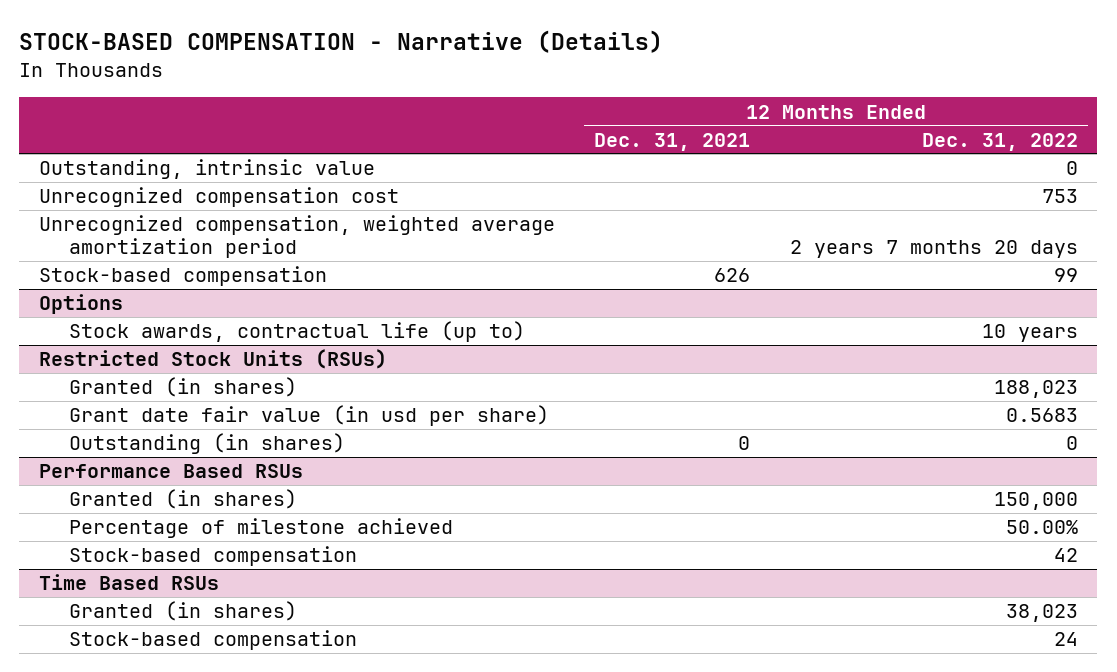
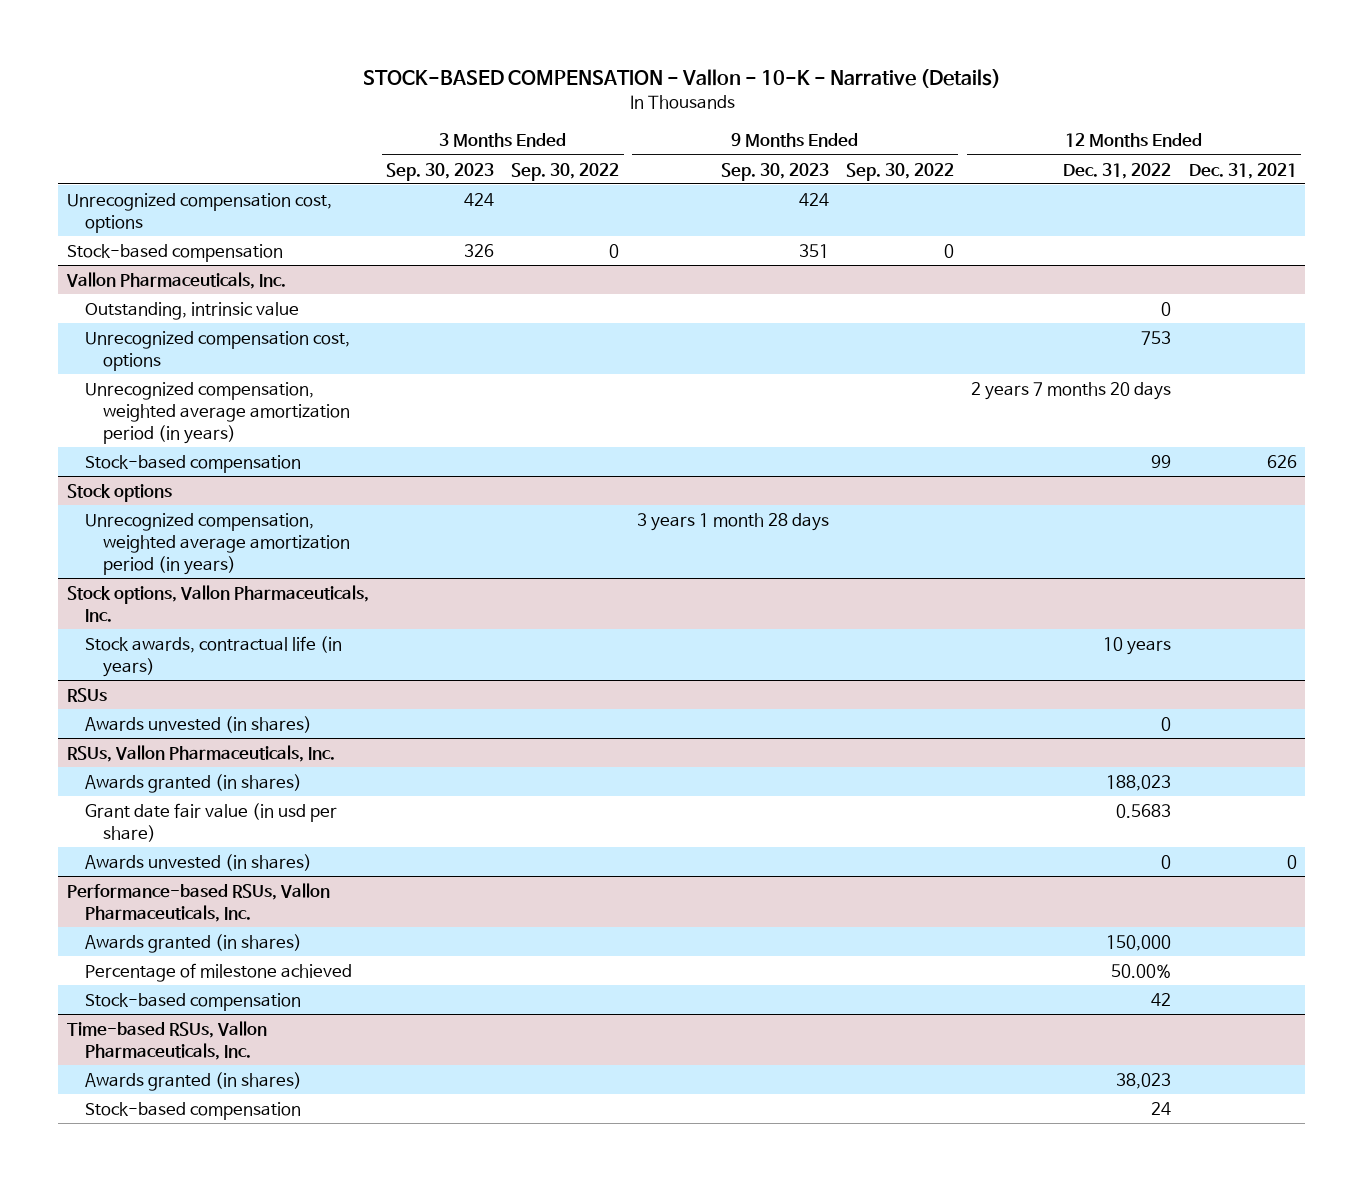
- STOCK-BASED COMPENSATION - Narrative (Details)
+ STOCK-BASED COMPENSATION - Vallon - 10-K - Narrative (Details)
- | 12 Months Ended Dec. 31, 2021 | 12 Months Ended Dec. 31, 2022
+ | 3 Months Ended Sep. 30, 2023 | 3 Months Ended Sep. 30, 2022 | 9 Months Ended Sep. 30, 2023 | 9 Months Ended Sep. 30, 2022 | 12 Months Ended Dec. 31, 2022 | 12 Months Ended Dec. 31, 2021
+ Unrecognized compensation cost, options | 424 | | 424 | | |
+ Stock-based compensation | 326 | 0 | 351 | 0 | |
+ Vallon Pharmaceuticals, Inc.
- Unrecognized compensation cost | | 753
- Unrecognized compensation, weighted average amortization period | | 2 years 7 months 20 days
+ Unrecognized compensation cost, options | | | | | 753 |
+ Unrecognized compensation, weighted average amortization period (in years) | | | | | 2 years 7 months 20 days |
- Options
- Stock awards, contractual life (up to) | | 10 years
- Restricted Stock Units (RSUs)
- Granted (in shares) | | 188,023
+ Stock options
+ Unrecognized compensation, weighted average amortization period (in years) | | | 3 years 1 month 28 days | | |
+ Stock options, Vallon Pharmaceuticals, Inc.
+ Stock awards, contractual life (in years) | | | | | 10 years |
+ RSUs
+ Awards unvested (in shares) | | | | | 0 |
+ RSUs, Vallon Pharmaceuticals, Inc.
+ Awards granted (in shares) | | | | | 188,023 |
- Outstanding (in shares) | 0 | 0
- Performance Based RSUs
- Granted (in shares) | | 150,000
+ Awards unvested (in shares) | | | | | 0 | 0
+ Performance-based RSUs, Vallon Pharmaceuticals, Inc.
+ Awards granted (in shares) | | | | | 150,000 |
- Time Based RSUs
- Granted (in shares) | | 38,023
+ Time-based RSUs, Vallon Pharmaceuticals, Inc.
+ Awards granted (in shares) | | | | | 38,023 |

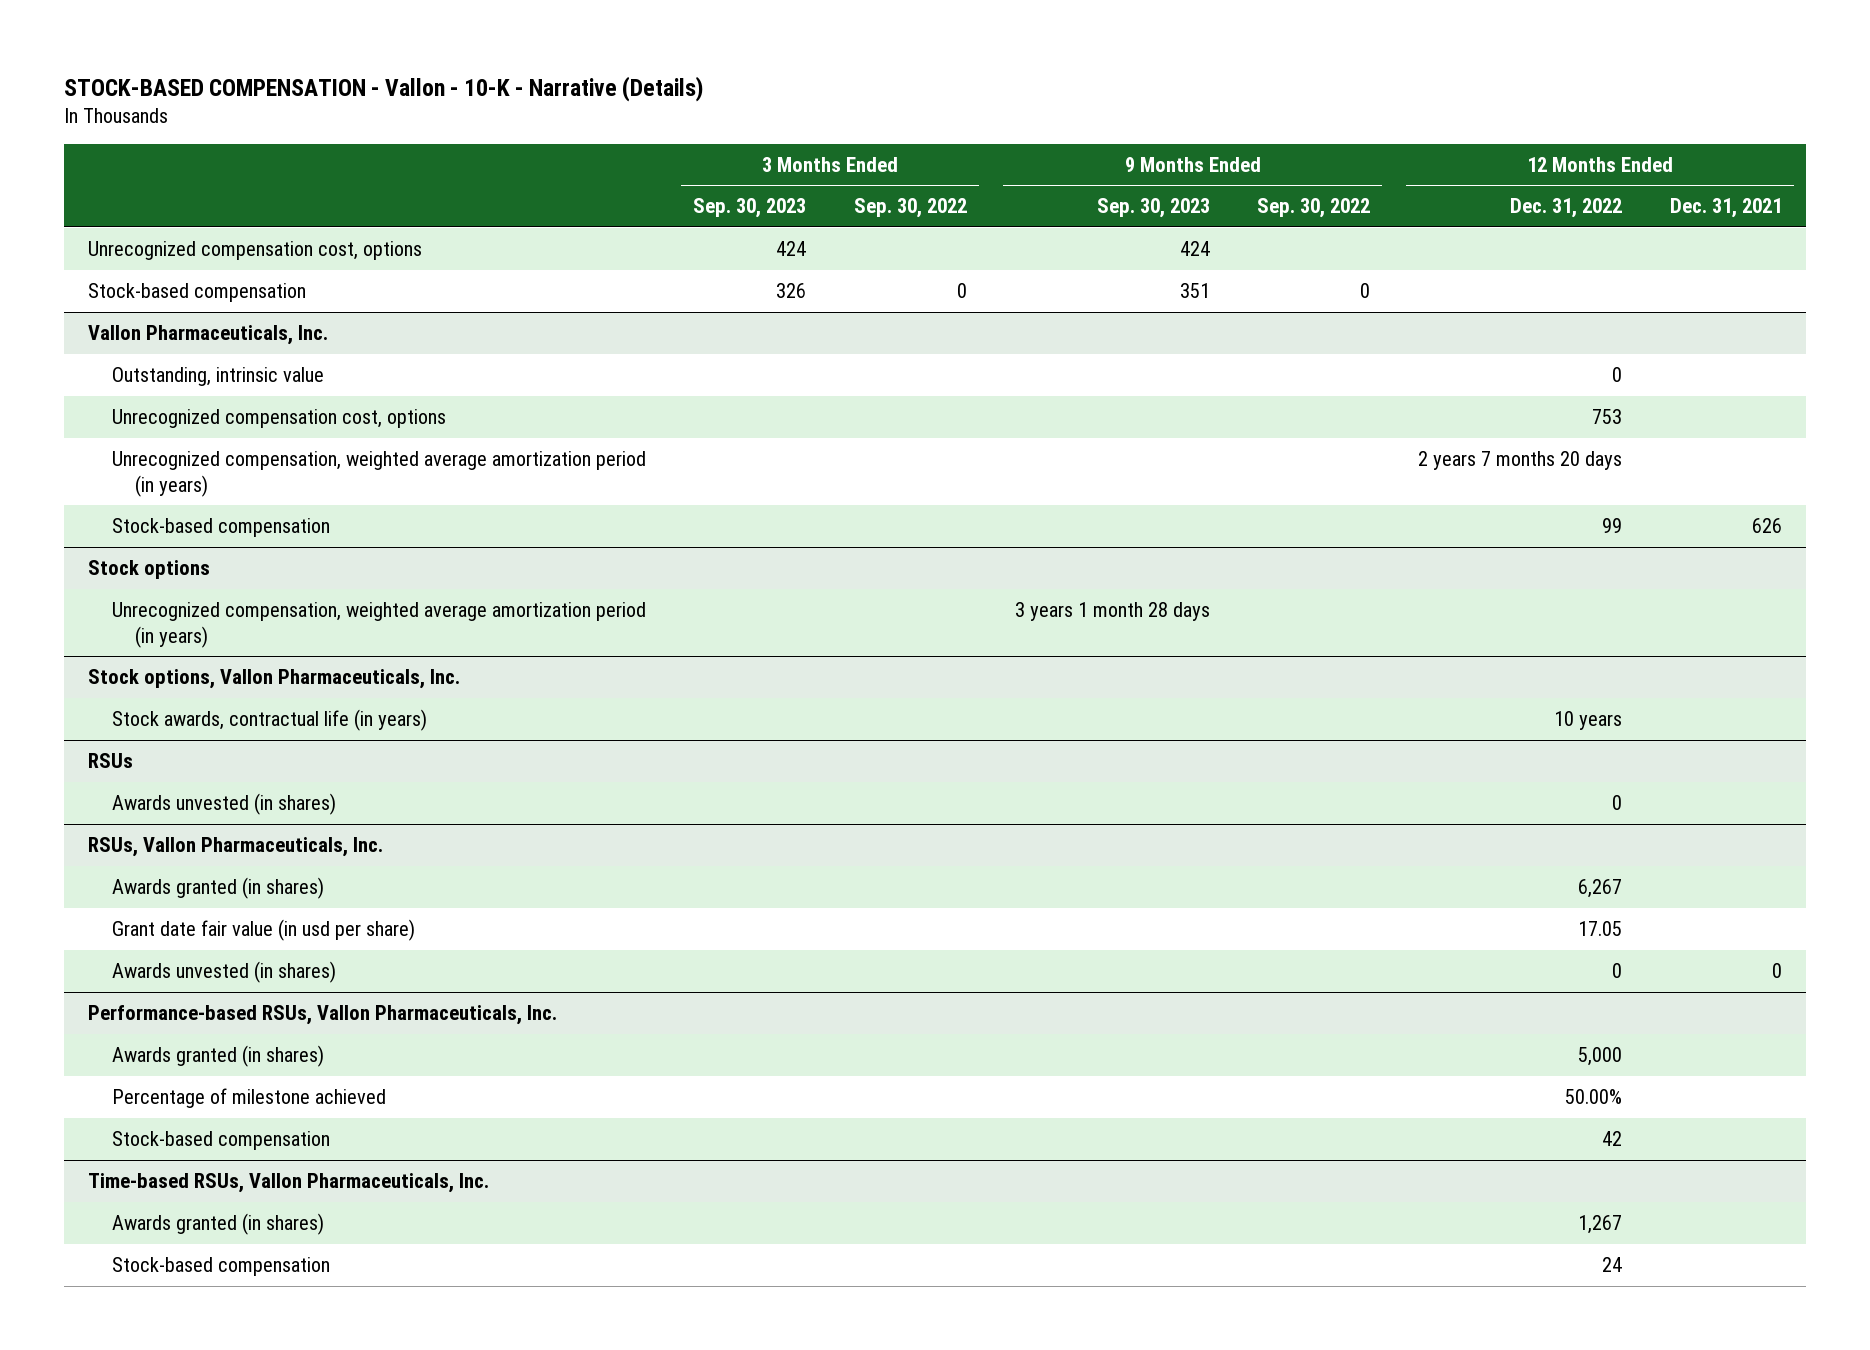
@ RSUs, Vallon Pharmaceuticals, Inc.
- Awards granted (in shares) | | | | | 188,023 |
- Grant date fair value (in usd per share) | | | | | 0.5683 |
+ Awards granted (in shares) | | | | | 6,267 |
+ Grant date fair value (in usd per share) | | | | | 17.05 |
@ Performance-based RSUs, Vallon Pharmaceuticals, Inc.
- Awards granted (in shares) | | | | | 150,000 |
+ Awards granted (in shares) | | | | | 5,000 |
@ Time-based RSUs, Vallon Pharmaceuticals, Inc.
- Awards granted (in shares) | | | | | 38,023 |
+ Awards granted (in shares) | | | | | 1,267 |

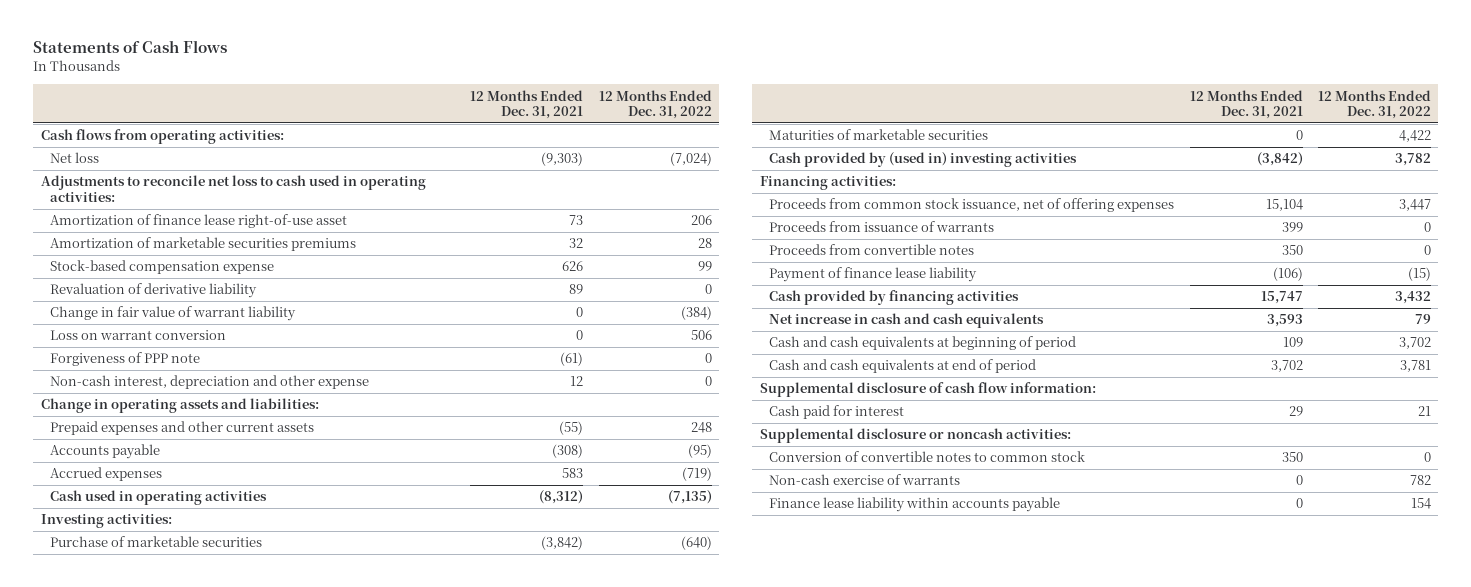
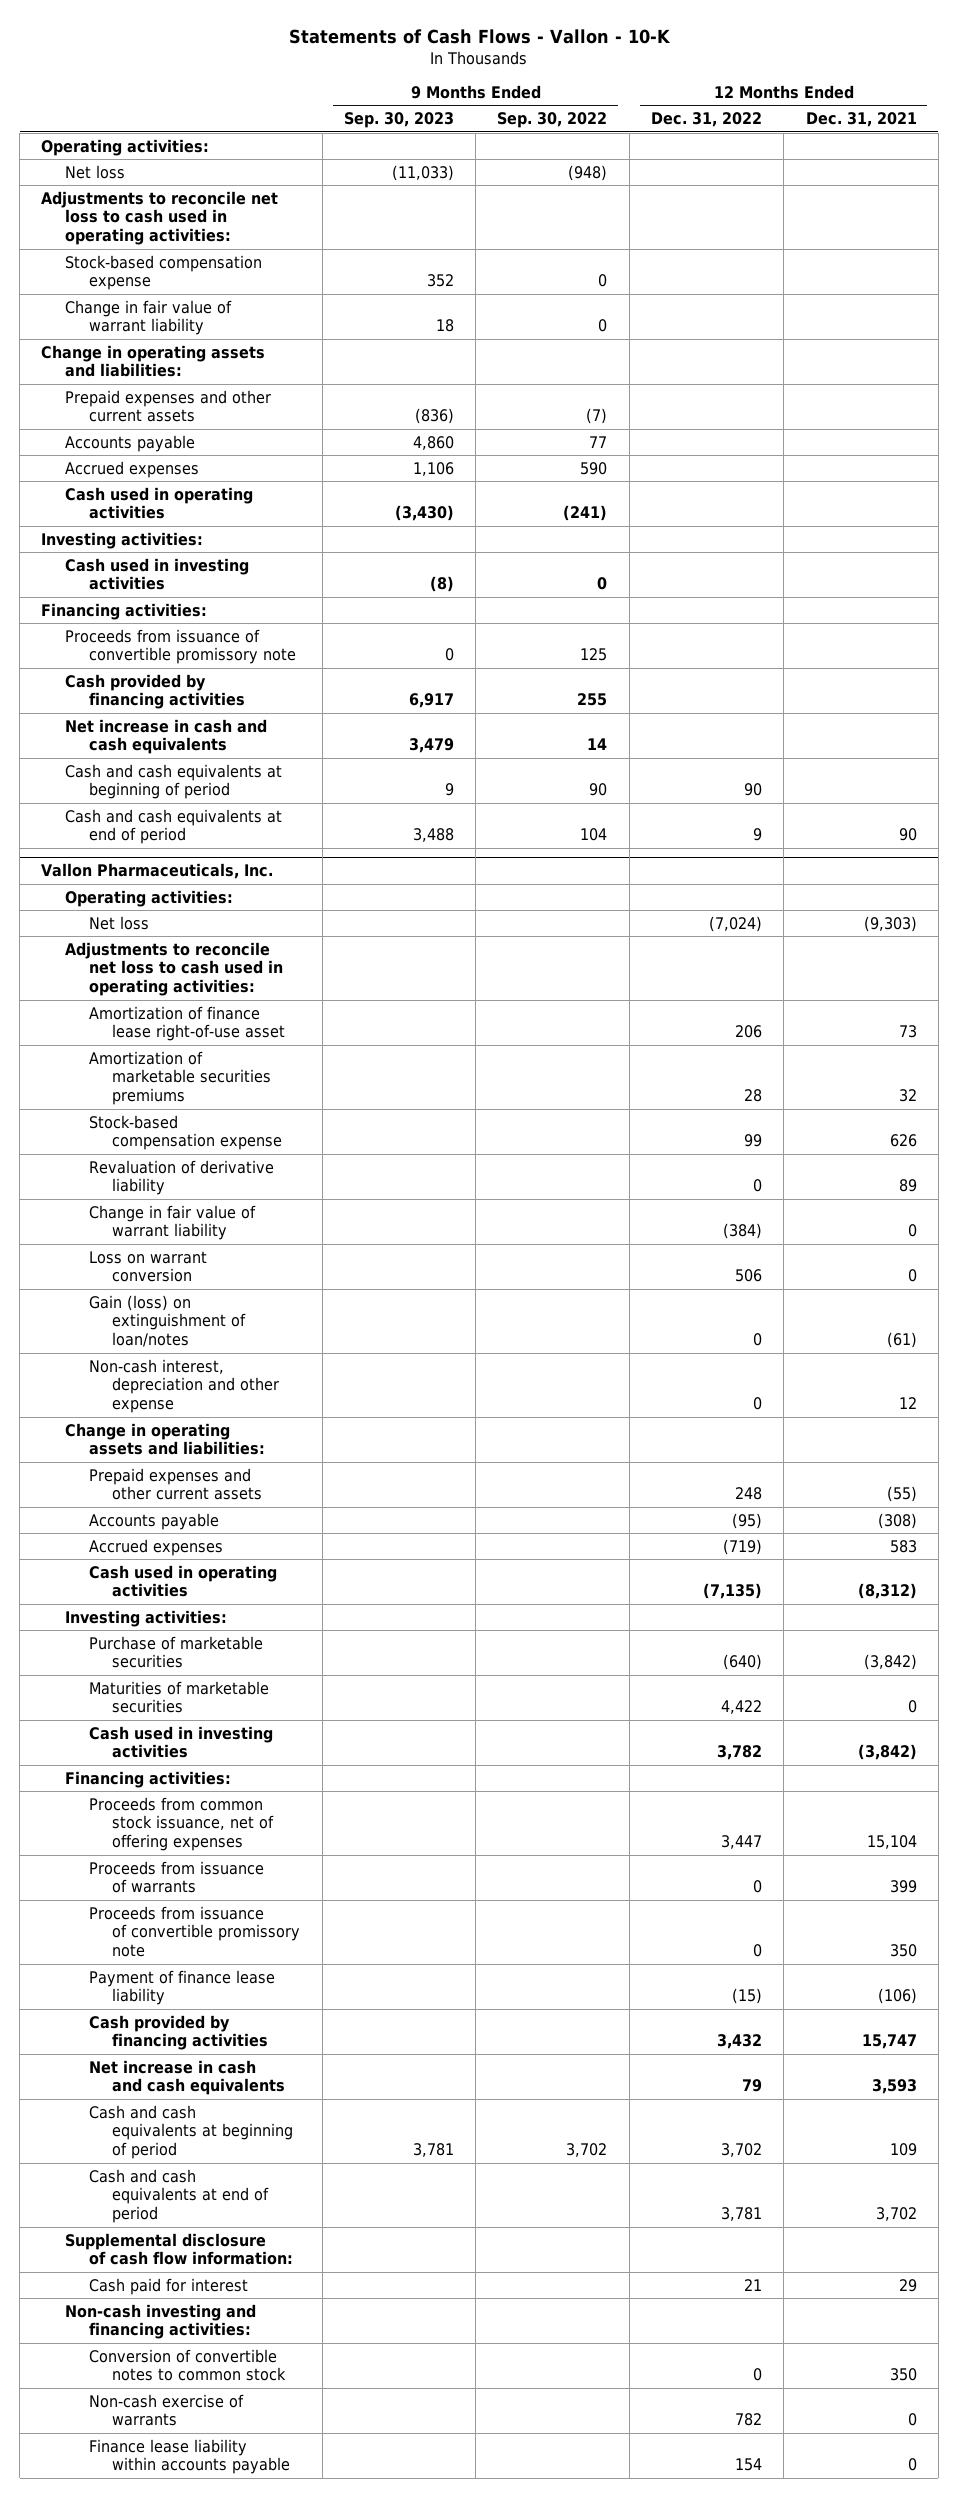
- Statements of Cash Flows
+ Statements of Cash Flows - Vallon - 10-K
- | 12 Months Ended Dec. 31, 2021 | 12 Months Ended Dec. 31, 2022
+ | 9 Months Ended Sep. 30, 2023 | 9 Months Ended Sep. 30, 2022 | 12 Months Ended Dec. 31, 2022 | 12 Months Ended Dec. 31, 2021
- Cash flows from operating activities:
+ Operating activities:
+ Net loss | (11,033) | (948) | |
+ Adjustments to reconcile net loss to cash used in operating activities:
+ Stock-based compensation expense | 352 | 0 | |
+ Change in fair value of warrant liability | 18 | 0 | |
+ Change in operating assets and liabilities:
+ Prepaid expenses and other current assets | (836) | (7) | |
+ Accounts payable | 4,860 | 77 | |
+ Accrued expenses | 1,106 | 590 | |
+ Cash used in operating activities | (3,430) | (241) | |
+ Investing activities:
+ Cash used in investing activities | (8) | 0 | |
+ Financing activities:
+ Proceeds from issuance of convertible promissory note | 0 | 125 | |
+ Cash provided by financing activities | 6,917 | 255 | |
+ Net increase in cash and cash equivalents | 3,479 | 14 | |
+ Cash and cash equivalents at beginning of period | 9 | 90 | 90 |
+ Cash and cash equivalents at end of period | 3,488 | 104 | 9 | 90
+ Vallon Pharmaceuticals, Inc.
+ Operating activities:
- Forgiveness of PPP note | (61) | 0
+ Gain (loss) on extinguishment of loan/notes | | | 0 | (61)
- Cash provided by (used in) investing activities | (3,842) | 3,782
+ Cash used in investing activities | | | 3,782 | (3,842)
- Proceeds from convertible notes | 350 | 0
+ Proceeds from issuance of convertible promissory note | | | 0 | 350
- Supplemental disclosure or noncash activities:
+ Non-cash investing and financing activities:

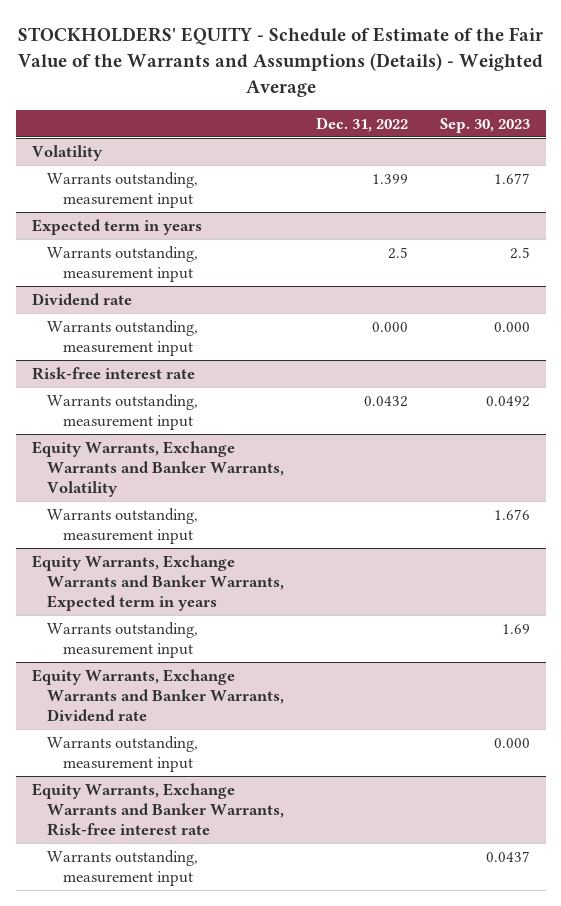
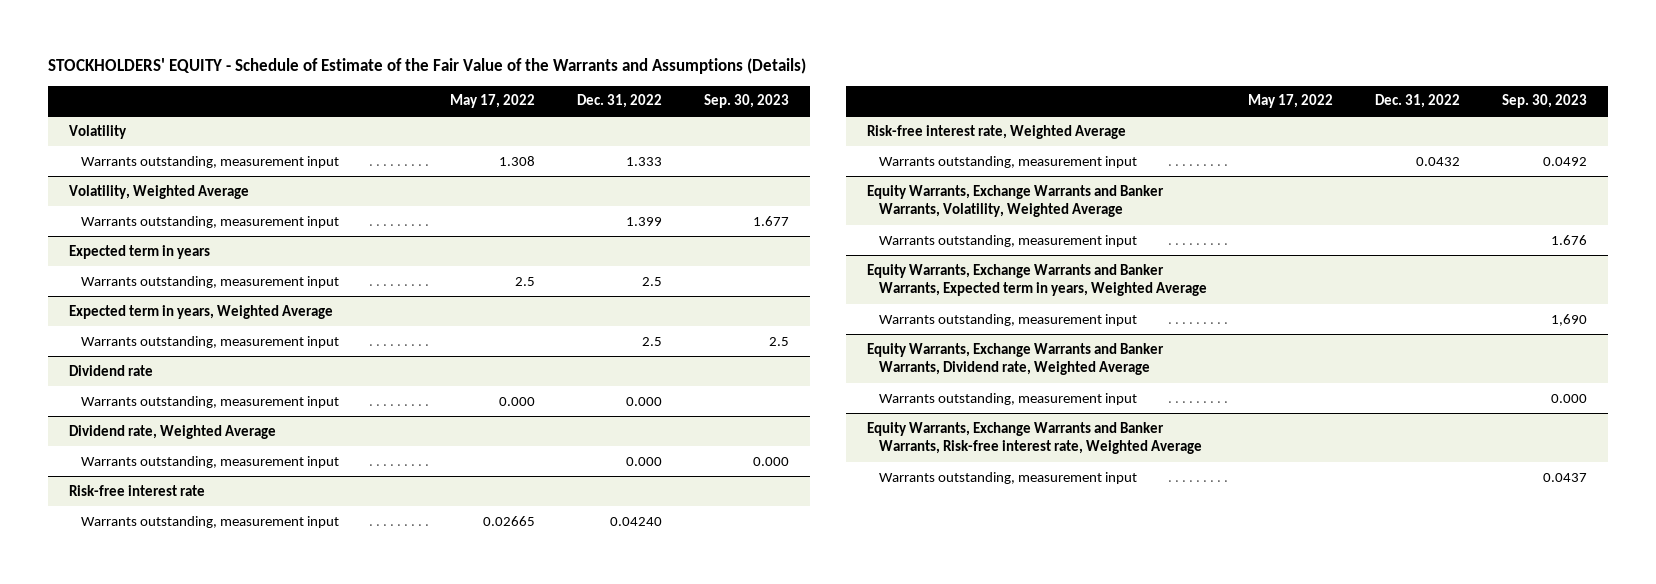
- STOCKHOLDERS' EQUITY - Schedule of Estimate of the Fair Value of the Warrants and Assumptions (Details) - Weighted Average
+ STOCKHOLDERS' EQUITY - Schedule of Estimate of the Fair Value of the Warrants and Assumptions (Details)
- | Dec. 31, 2022 | Sep. 30, 2023
+ | May 17, 2022 | Dec. 31, 2022 | Sep. 30, 2023
@ Volatility
+ Warrants outstanding, measurement input | 1.308 | 1.333 |
+ Volatility, Weighted Average
@ Expected term in years
+ Warrants outstanding, measurement input | 2.5 | 2.5 |
+ Expected term in years, Weighted Average
@ Dividend rate
+ Warrants outstanding, measurement input | 0.000 | 0.000 |
+ Dividend rate, Weighted Average
@ Risk-free interest rate
+ Warrants outstanding, measurement input | 0.02665 | 0.04240 |
+ Risk-free interest rate, Weighted Average
- Equity Warrants, Exchange Warrants and Banker Warrants, Volatility
+ Equity Warrants, Exchange Warrants and Banker Warrants, Volatility, Weighted Average
- Equity Warrants, Exchange Warrants and Banker Warrants, Expected term in years
- Warrants outstanding, measurement input | | 1.69
- Equity Warrants, Exchange Warrants and Banker Warrants, Dividend rate
+ Equity Warrants, Exchange Warrants and Banker Warrants, Expected term in years, Weighted Average
+ Warrants outstanding, measurement input | | | 1,690
+ Equity Warrants, Exchange Warrants and Banker Warrants, Dividend rate, Weighted Average
- Equity Warrants, Exchange Warrants and Banker Warrants, Risk-free interest rate
+ Equity Warrants, Exchange Warrants and Banker Warrants, Risk-free interest rate, Weighted Average

